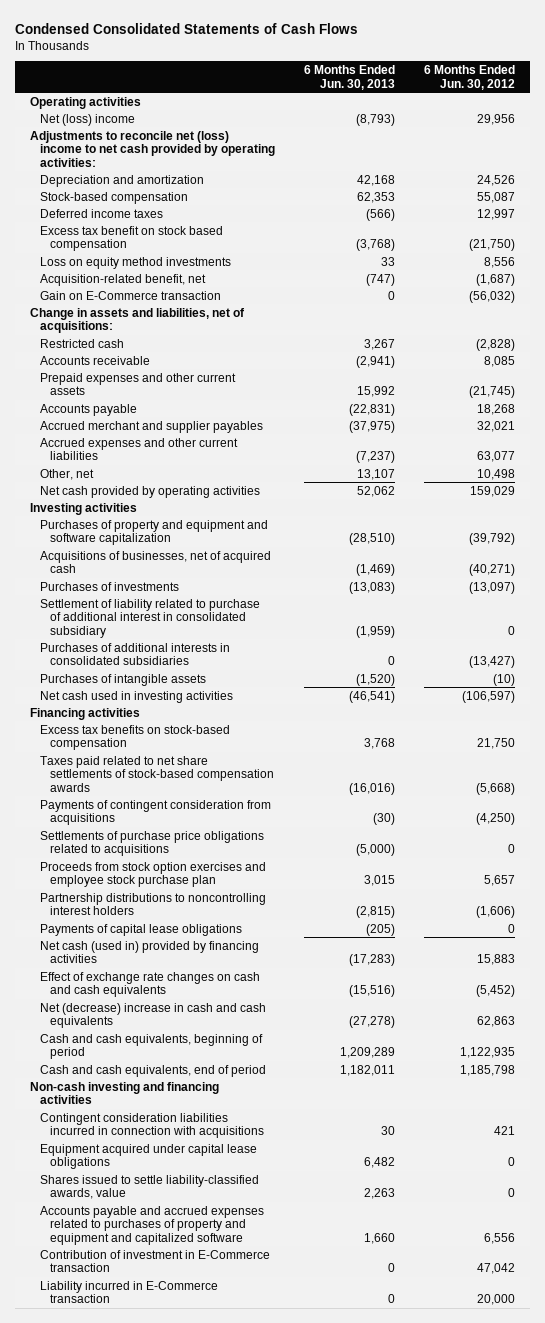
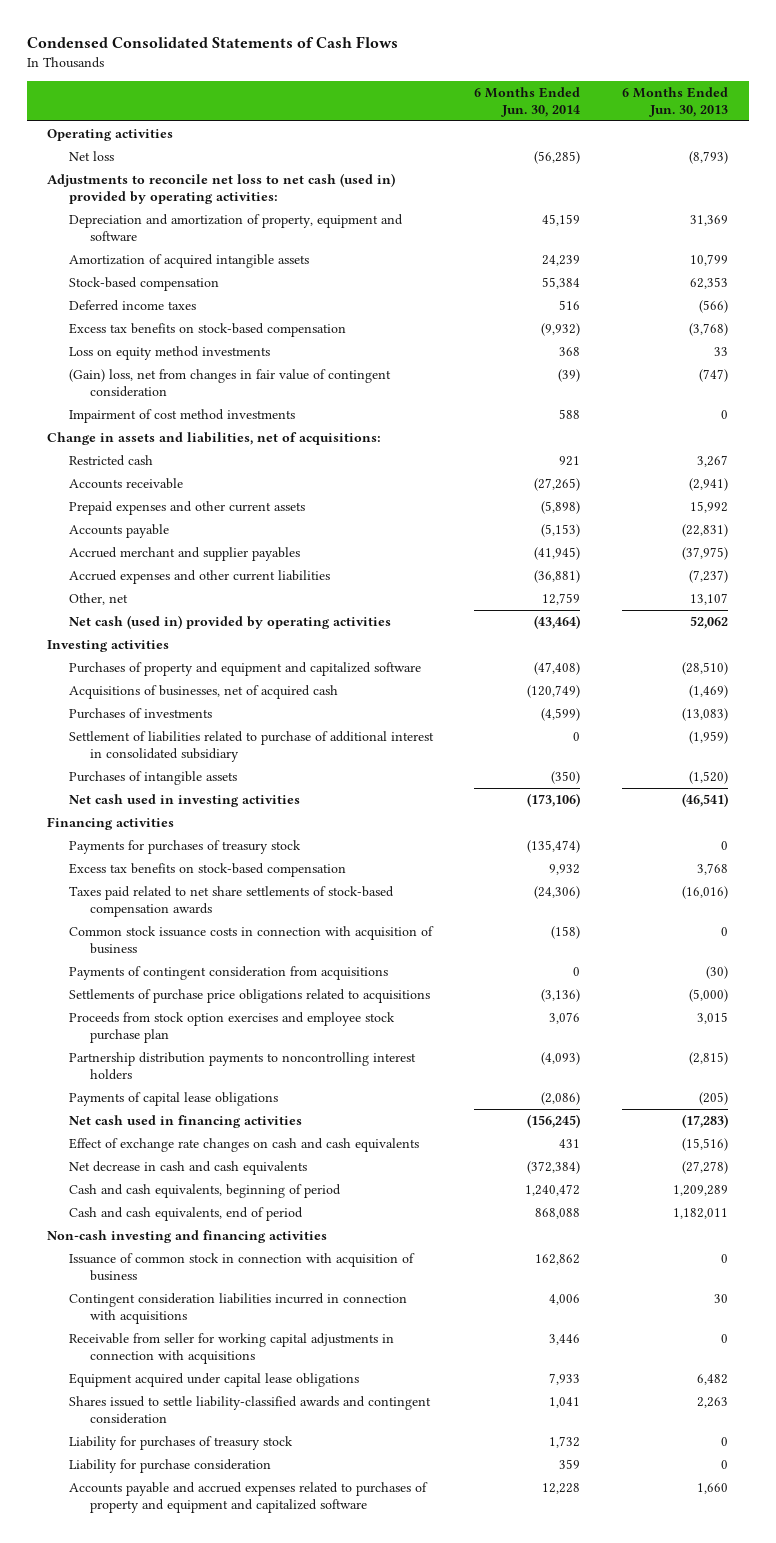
- | 6 Months Ended Jun. 30, 2013 | 6 Months Ended Jun. 30, 2012
+ | 6 Months Ended Jun. 30, 2014 | 6 Months Ended Jun. 30, 2013
- Net (loss) income | (8,793) | 29,956
- Adjustments to reconcile net (loss) income to net cash provided by operating activities:
- Depreciation and amortization | 42,168 | 24,526
+ Net loss | (56,285) | (8,793)
+ Adjustments to reconcile net loss to net cash (used in) provided by operating activities:
+ Depreciation and amortization of property, equipment and software | 45,159 | 31,369
+ Amortization of acquired intangible assets | 24,239 | 10,799
- Excess tax benefit on stock based compensation | (3,768) | (21,750)
+ Excess tax benefits on stock-based compensation | (9,932) | (3,768)
- Acquisition-related benefit, net | (747) | (1,687)
- Gain on E-Commerce transaction | 0 | (56,032)
+ (Gain) loss, net from changes in fair value of contingent consideration | (39) | (747)
+ Impairment of cost method investments | 588 | 0
- Net cash provided by operating activities | 52,062 | 159,029
+ Net cash (used in) provided by operating activities | (43,464) | 52,062
- Purchases of property and equipment and software capitalization | (28,510) | (39,792)
+ Purchases of property and equipment and capitalized software | (47,408) | (28,510)
- Settlement of liability related to purchase of additional interest in consolidated subsidiary | (1,959) | 0
- Purchases of additional interests in consolidated subsidiaries | 0 | (13,427)
+ Settlement of liabilities related to purchase of additional interest in consolidated subsidiary | 0 | (1,959)
+ Payments for purchases of treasury stock | (135,474) | 0
+ Common stock issuance costs in connection with acquisition of business | (158) | 0
- Partnership distributions to noncontrolling interest holders | (2,815) | (1,606)
+ Partnership distribution payments to noncontrolling interest holders | (4,093) | (2,815)
- Net cash (used in) provided by financing activities | (17,283) | 15,883
+ Net cash used in financing activities | (156,245) | (17,283)
- Net (decrease) increase in cash and cash equivalents | (27,278) | 62,863
+ Net decrease in cash and cash equivalents | (372,384) | (27,278)
+ Issuance of common stock in connection with acquisition of business | 162,862 | 0
+ Receivable from seller for working capital adjustments in connection with acquisitions | 3,446 | 0
- Shares issued to settle liability-classified awards, value | 2,263 | 0
+ Shares issued to settle liability-classified awards and contingent consideration | 1,041 | 2,263
+ Liability for purchases of treasury stock | 1,732 | 0
+ Liability for purchase consideration | 359 | 0
- Contribution of investment in E-Commerce transaction | 0 | 47,042
- Liability incurred in E-Commerce transaction | 0 | 20,000

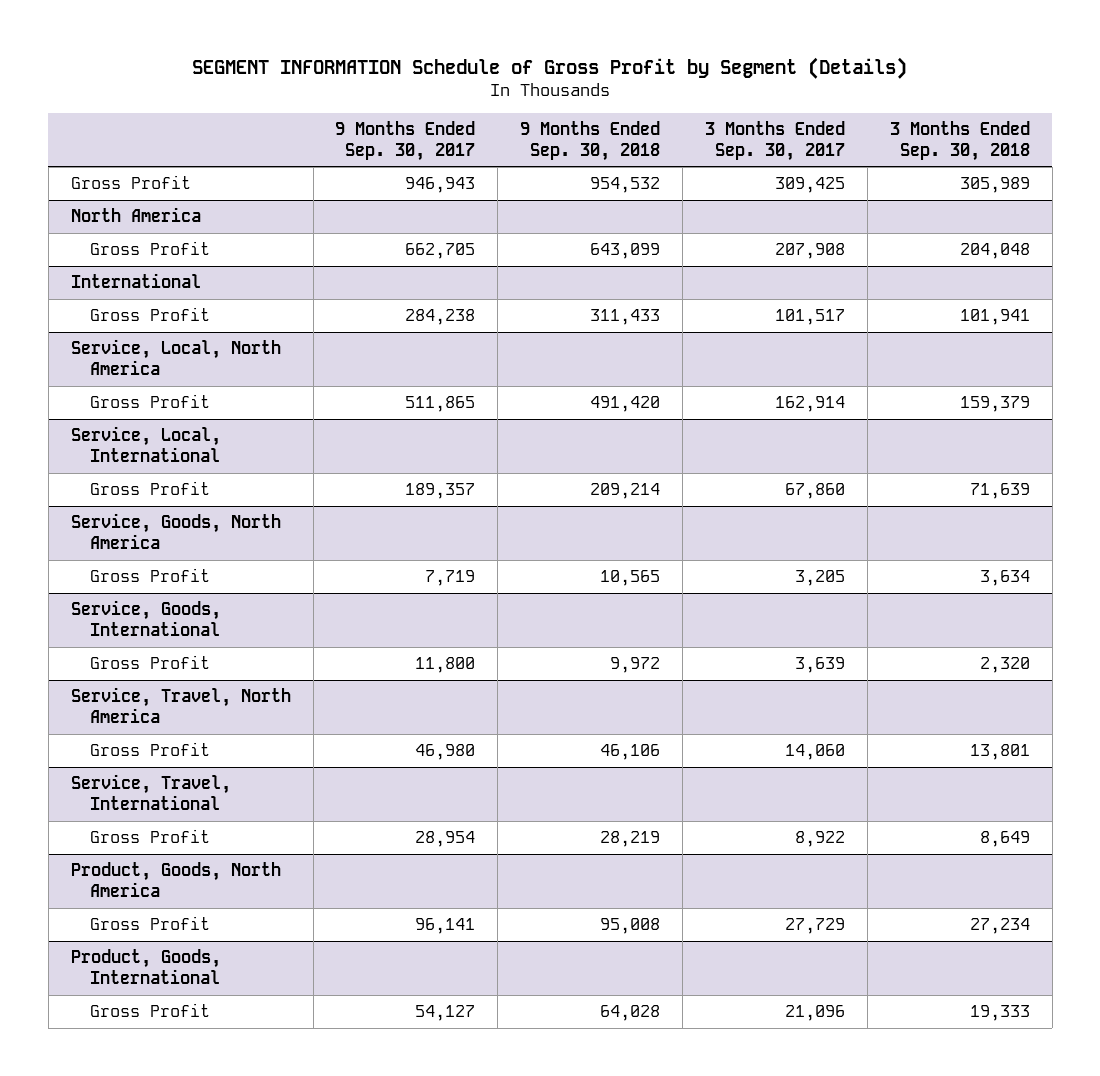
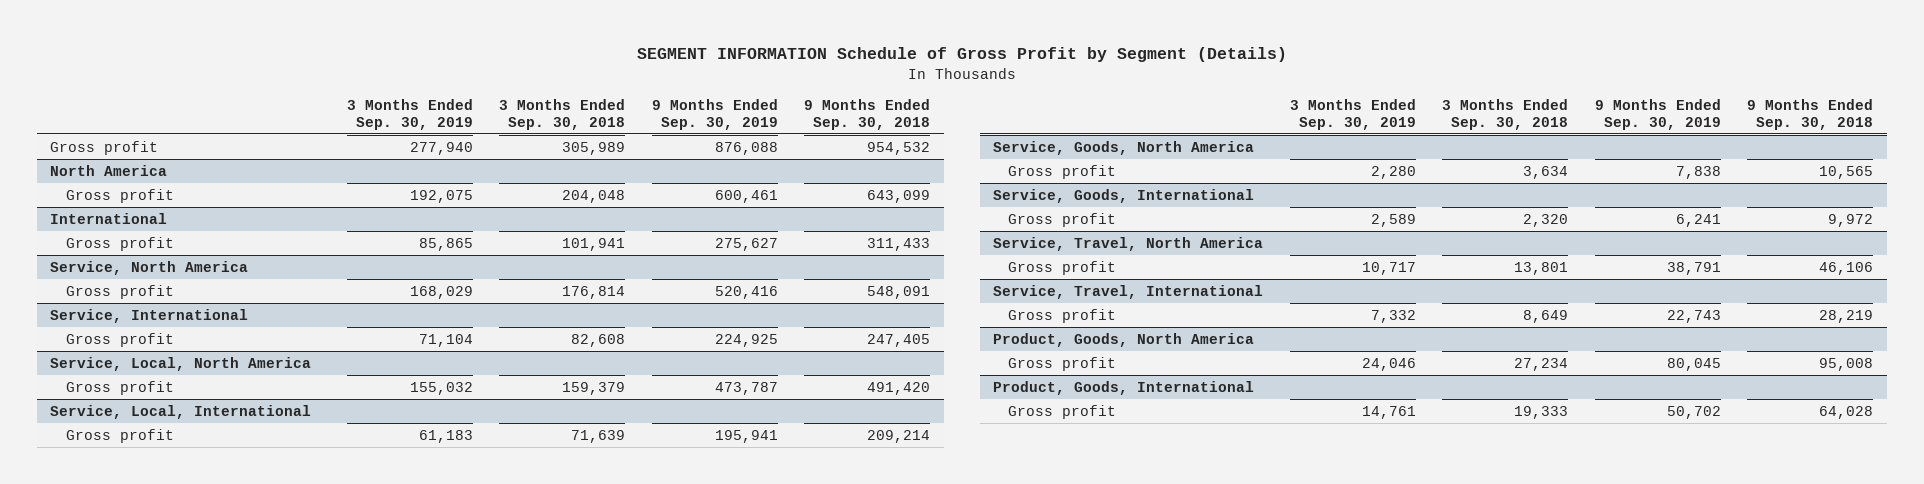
- | 9 Months Ended Sep. 30, 2017 | 9 Months Ended Sep. 30, 2018 | 3 Months Ended Sep. 30, 2017 | 3 Months Ended Sep. 30, 2018
+ | 3 Months Ended Sep. 30, 2019 | 3 Months Ended Sep. 30, 2018 | 9 Months Ended Sep. 30, 2019 | 9 Months Ended Sep. 30, 2018
- Gross Profit | 946,943 | 954,532 | 309,425 | 305,989
+ Gross profit | 277,940 | 305,989 | 876,088 | 954,532
@ North America
- Gross Profit | 662,705 | 643,099 | 207,908 | 204,048
+ Gross profit | 192,075 | 204,048 | 600,461 | 643,099
@ International
- Gross Profit | 284,238 | 311,433 | 101,517 | 101,941
+ Gross profit | 85,865 | 101,941 | 275,627 | 311,433
+ Service, North America
+ Gross profit | 168,029 | 176,814 | 520,416 | 548,091
+ Service, International
+ Gross profit | 71,104 | 82,608 | 224,925 | 247,405
@ Service, Local, North America
- Gross Profit | 511,865 | 491,420 | 162,914 | 159,379
+ Gross profit | 155,032 | 159,379 | 473,787 | 491,420
@ Service, Local, International
- Gross Profit | 189,357 | 209,214 | 67,860 | 71,639
+ Gross profit | 61,183 | 71,639 | 195,941 | 209,214
@ Service, Goods, North America
- Gross Profit | 7,719 | 10,565 | 3,205 | 3,634
+ Gross profit | 2,280 | 3,634 | 7,838 | 10,565
@ Service, Goods, International
- Gross Profit | 11,800 | 9,972 | 3,639 | 2,320
+ Gross profit | 2,589 | 2,320 | 6,241 | 9,972
@ Service, Travel, North America
- Gross Profit | 46,980 | 46,106 | 14,060 | 13,801
+ Gross profit | 10,717 | 13,801 | 38,791 | 46,106
@ Service, Travel, International
- Gross Profit | 28,954 | 28,219 | 8,922 | 8,649
+ Gross profit | 7,332 | 8,649 | 22,743 | 28,219
@ Product, Goods, North America
- Gross Profit | 96,141 | 95,008 | 27,729 | 27,234
+ Gross profit | 24,046 | 27,234 | 80,045 | 95,008
@ Product, Goods, International
- Gross Profit | 54,127 | 64,028 | 21,096 | 19,333
+ Gross profit | 14,761 | 19,333 | 50,702 | 64,028

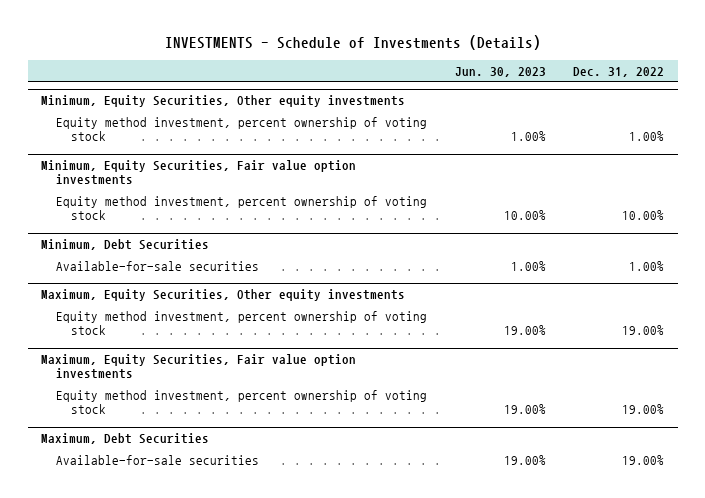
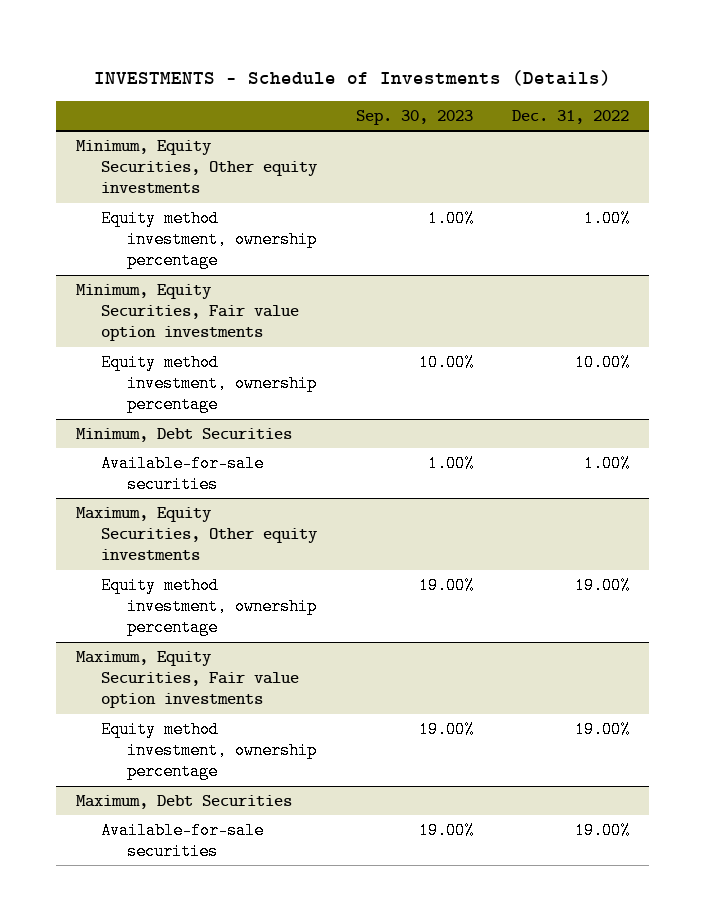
- | Jun. 30, 2023 | Dec. 31, 2022
+ | Sep. 30, 2023 | Dec. 31, 2022
@ Minimum, Equity Securities, Other equity investments
- Equity method investment, percent ownership of voting stock | 1.00% | 1.00%
+ Equity method investment, ownership percentage | 1.00% | 1.00%
@ Minimum, Equity Securities, Fair value option investments
- Equity method investment, percent ownership of voting stock | 10.00% | 10.00%
+ Equity method investment, ownership percentage | 10.00% | 10.00%
@ Maximum, Equity Securities, Other equity investments
- Equity method investment, percent ownership of voting stock | 19.00% | 19.00%
+ Equity method investment, ownership percentage | 19.00% | 19.00%
@ Maximum, Equity Securities, Fair value option investments
- Equity method investment, percent ownership of voting stock | 19.00% | 19.00%
+ Equity method investment, ownership percentage | 19.00% | 19.00%

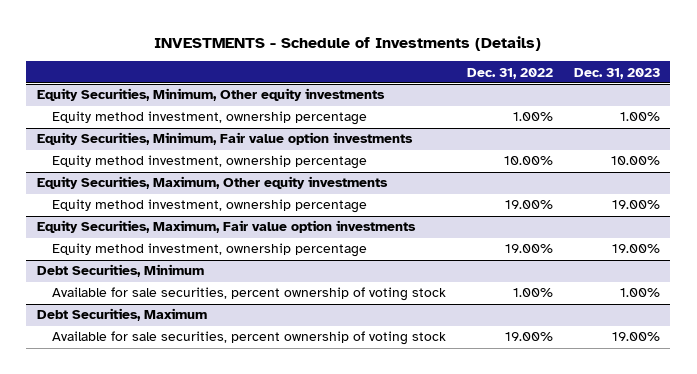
- | Sep. 30, 2023 | Dec. 31, 2022
+ | Dec. 31, 2022 | Dec. 31, 2023
- Minimum, Equity Securities, Other equity investments
+ Equity Securities, Minimum, Other equity investments
- Minimum, Equity Securities, Fair value option investments
+ Equity Securities, Minimum, Fair value option investments
- Minimum, Debt Securities
- Available-for-sale securities | 1.00% | 1.00%
- Maximum, Equity Securities, Other equity investments
+ Equity Securities, Maximum, Other equity investments
- Maximum, Equity Securities, Fair value option investments
+ Equity Securities, Maximum, Fair value option investments
- Maximum, Debt Securities
- Available-for-sale securities | 19.00% | 19.00%
+ Debt Securities, Minimum
+ Available for sale securities, percent ownership of voting stock | 1.00% | 1.00%
+ Debt Securities, Maximum
+ Available for sale securities, percent ownership of voting stock | 19.00% | 19.00%

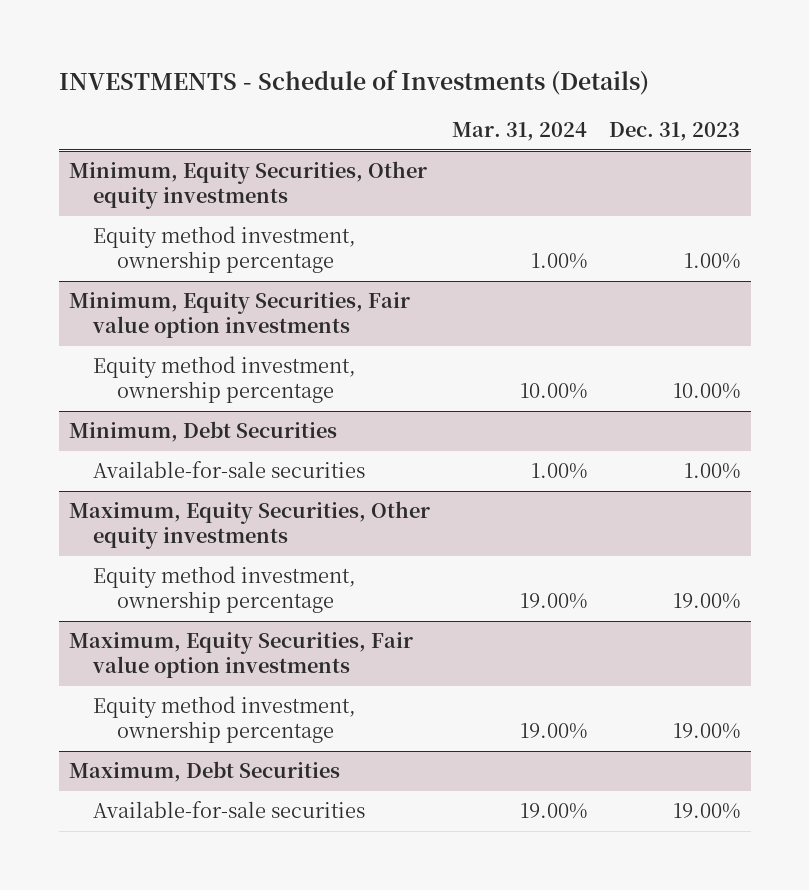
- | Dec. 31, 2022 | Dec. 31, 2023
+ | Mar. 31, 2024 | Dec. 31, 2023
- Equity Securities, Minimum, Other equity investments
+ Minimum, Equity Securities, Other equity investments
- Equity Securities, Minimum, Fair value option investments
+ Minimum, Equity Securities, Fair value option investments
- Equity Securities, Maximum, Other equity investments
+ Minimum, Debt Securities
+ Available-for-sale securities | 1.00% | 1.00%
+ Maximum, Equity Securities, Other equity investments
- Equity Securities, Maximum, Fair value option investments
+ Maximum, Equity Securities, Fair value option investments
- Debt Securities, Minimum
- Available for sale securities, percent ownership of voting stock | 1.00% | 1.00%
- Debt Securities, Maximum
- Available for sale securities, percent ownership of voting stock | 19.00% | 19.00%
+ Maximum, Debt Securities
+ Available-for-sale securities | 19.00% | 19.00%

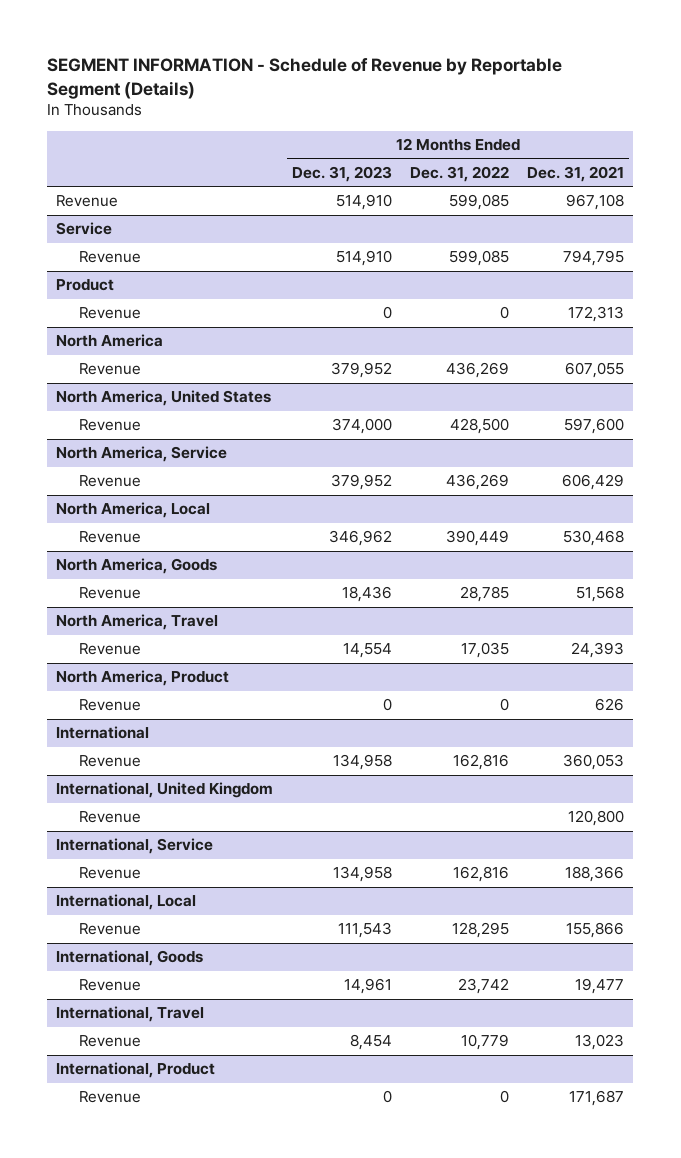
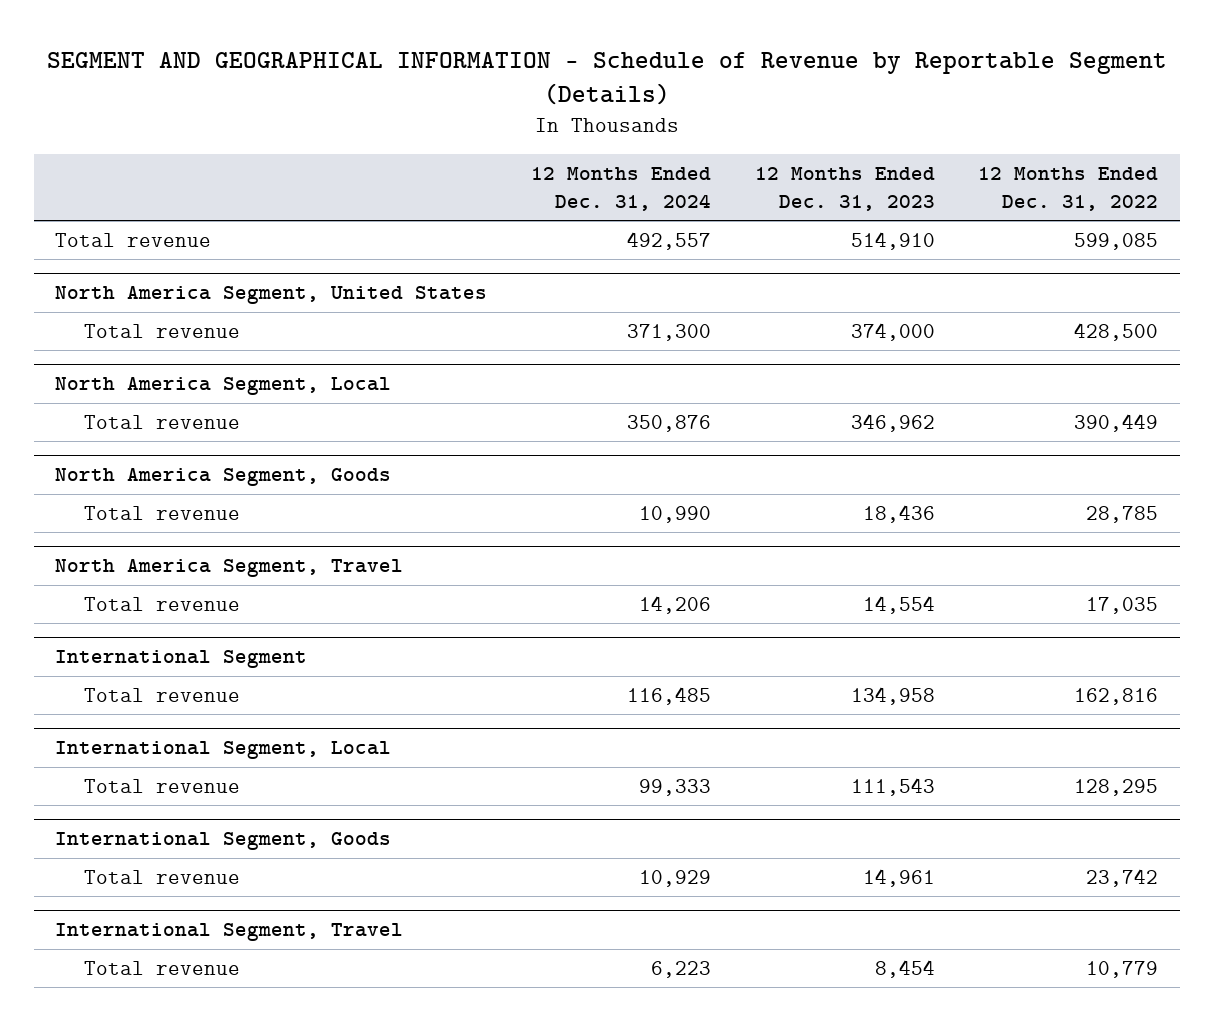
- SEGMENT INFORMATION - Schedule of Revenue by Reportable Segment (Details)
+ SEGMENT AND GEOGRAPHICAL INFORMATION - Schedule of Revenue by Reportable Segment (Details)
- | 12 Months Ended Dec. 31, 2023 | 12 Months Ended Dec. 31, 2022 | 12 Months Ended Dec. 31, 2021
+ | 12 Months Ended Dec. 31, 2024 | 12 Months Ended Dec. 31, 2023 | 12 Months Ended Dec. 31, 2022
- Revenue | 514,910 | 599,085 | 967,108
- Service
- Revenue | 514,910 | 599,085 | 794,795
- Product
- Revenue | 0 | 0 | 172,313
- North America
- Revenue | 379,952 | 436,269 | 607,055
- North America, United States
- Revenue | 374,000 | 428,500 | 597,600
- North America, Service
- Revenue | 379,952 | 436,269 | 606,429
- North America, Local
- Revenue | 346,962 | 390,449 | 530,468
- North America, Goods
- Revenue | 18,436 | 28,785 | 51,568
- North America, Travel
- Revenue | 14,554 | 17,035 | 24,393
- North America, Product
- Revenue | 0 | 0 | 626
- International
- Revenue | 134,958 | 162,816 | 360,053
- International, United Kingdom
- Revenue | | | 120,800
- International, Service
- Revenue | 134,958 | 162,816 | 188,366
- International, Local
- Revenue | 111,543 | 128,295 | 155,866
- International, Goods
- Revenue | 14,961 | 23,742 | 19,477
- International, Travel
- Revenue | 8,454 | 10,779 | 13,023
- International, Product
- Revenue | 0 | 0 | 171,687
+ Total revenue | 492,557 | 514,910 | 599,085
+ North America Segment, United States
+ Total revenue | 371,300 | 374,000 | 428,500
+ North America Segment, Local
+ Total revenue | 350,876 | 346,962 | 390,449
+ North America Segment, Goods
+ Total revenue | 10,990 | 18,436 | 28,785
+ North America Segment, Travel
+ Total revenue | 14,206 | 14,554 | 17,035
+ International Segment
+ Total revenue | 116,485 | 134,958 | 162,816
+ International Segment, Local
+ Total revenue | 99,333 | 111,543 | 128,295
+ International Segment, Goods
+ Total revenue | 10,929 | 14,961 | 23,742
+ International Segment, Travel
+ Total revenue | 6,223 | 8,454 | 10,779

